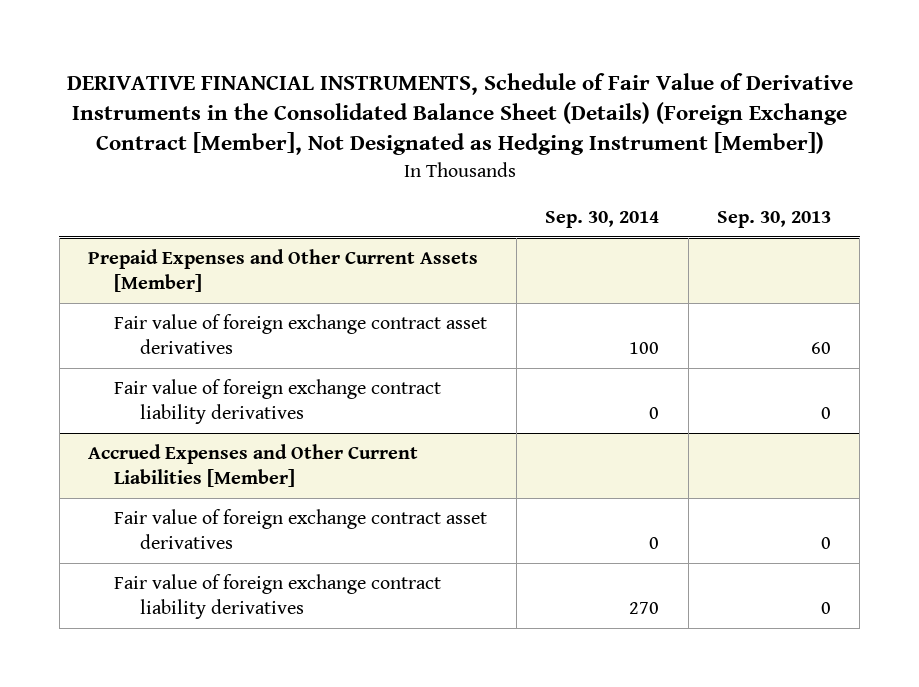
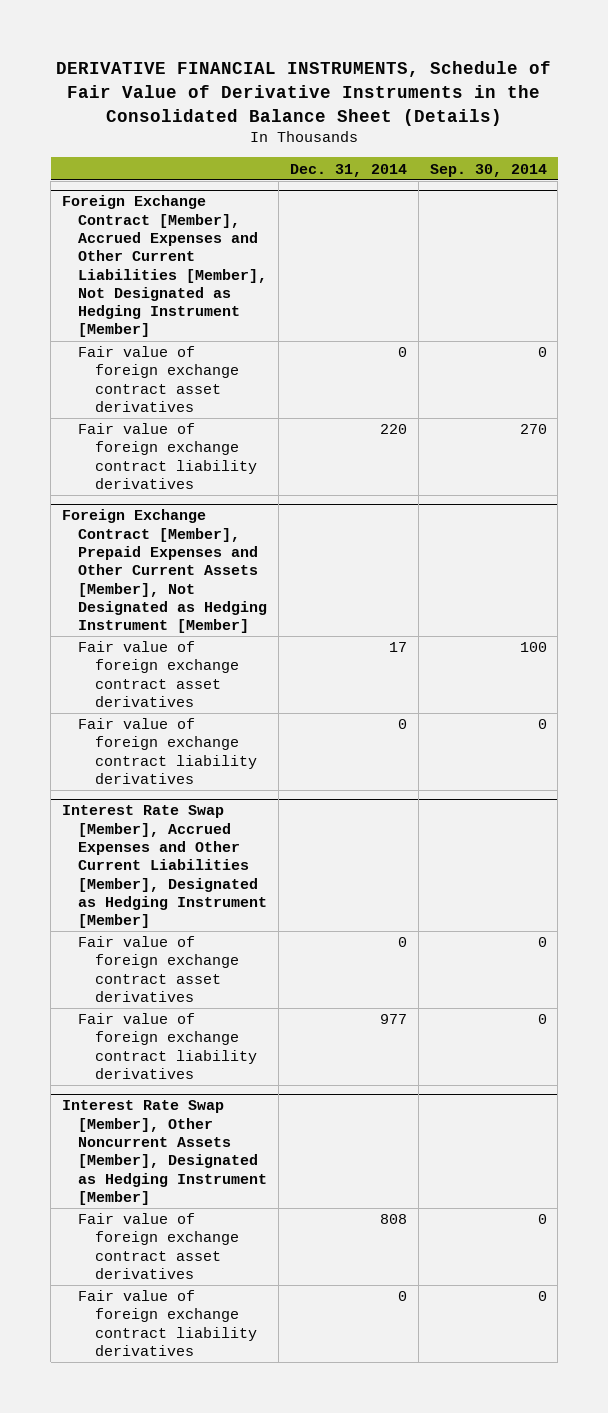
- DERIVATIVE FINANCIAL INSTRUMENTS, Schedule of Fair Value of Derivative Instruments in the Consolidated Balance Sheet (Details) (Foreign Exchange Contract [Member], Not Designated as Hedging Instrument [Member])
+ DERIVATIVE FINANCIAL INSTRUMENTS, Schedule of Fair Value of Derivative Instruments in the Consolidated Balance Sheet (Details)
- | Sep. 30, 2014 | Sep. 30, 2013
+ | Dec. 31, 2014 | Sep. 30, 2014
- Prepaid Expenses and Other Current Assets [Member]
+ Foreign Exchange Contract [Member], Accrued Expenses and Other Current Liabilities [Member], Not Designated as Hedging Instrument [Member]
+ Fair value of foreign exchange contract asset derivatives | 0 | 0
+ Fair value of foreign exchange contract liability derivatives | 220 | 270
+ Foreign Exchange Contract [Member], Prepaid Expenses and Other Current Assets [Member], Not Designated as Hedging Instrument [Member]
- Accrued Expenses and Other Current Liabilities [Member]
+ Interest Rate Swap [Member], Accrued Expenses and Other Current Liabilities [Member], Designated as Hedging Instrument [Member]
- Fair value of foreign exchange contract liability derivatives | 270 | 0
+ Fair value of foreign exchange contract liability derivatives | 977 | 0
+ Interest Rate Swap [Member], Other Noncurrent Assets [Member], Designated as Hedging Instrument [Member]
+ Fair value of foreign exchange contract asset derivatives | 808 | 0
+ Fair value of foreign exchange contract liability derivatives | 0 | 0

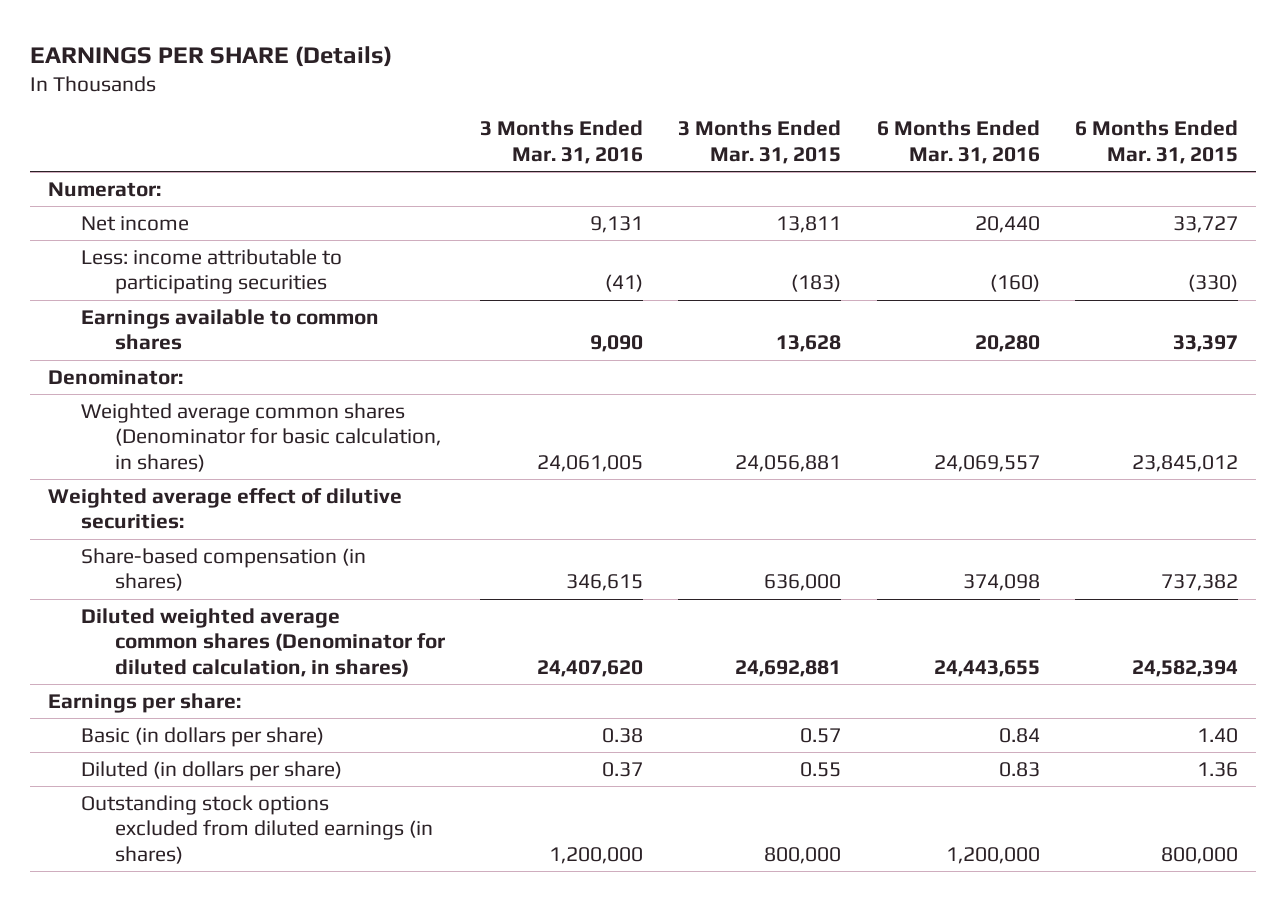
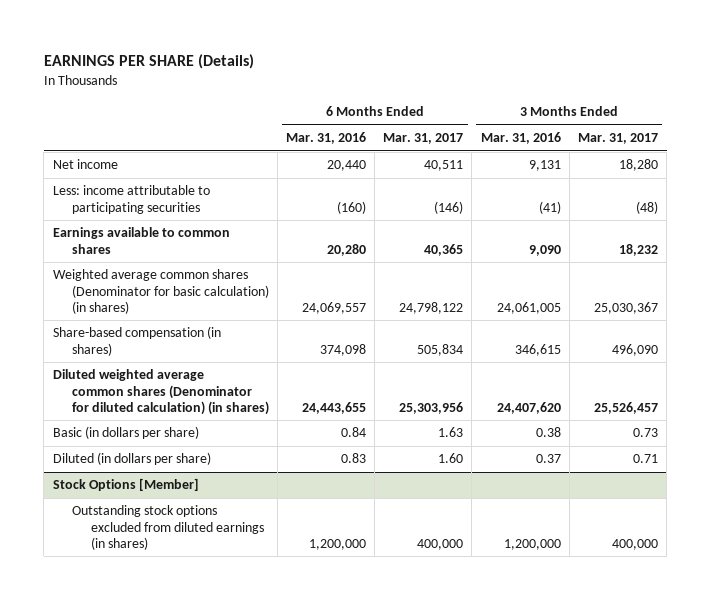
- | 3 Months Ended Mar. 31, 2016 | 3 Months Ended Mar. 31, 2015 | 6 Months Ended Mar. 31, 2016 | 6 Months Ended Mar. 31, 2015
+ | 6 Months Ended Mar. 31, 2016 | 6 Months Ended Mar. 31, 2017 | 3 Months Ended Mar. 31, 2016 | 3 Months Ended Mar. 31, 2017
- Numerator:
- Denominator:
- Weighted average common shares (Denominator for basic calculation, in shares) | 24,061,005 | 24,056,881 | 24,069,557 | 23,845,012
- Weighted average effect of dilutive securities:
+ Weighted average common shares (Denominator for basic calculation) (in shares) | 24,069,557 | 24,798,122 | 24,061,005 | 25,030,367
- Diluted weighted average common shares (Denominator for diluted calculation, in shares) | 24,407,620 | 24,692,881 | 24,443,655 | 24,582,394
- Earnings per share:
+ Diluted weighted average common shares (Denominator for diluted calculation) (in shares) | 24,443,655 | 25,303,956 | 24,407,620 | 25,526,457
+ Stock Options [Member]

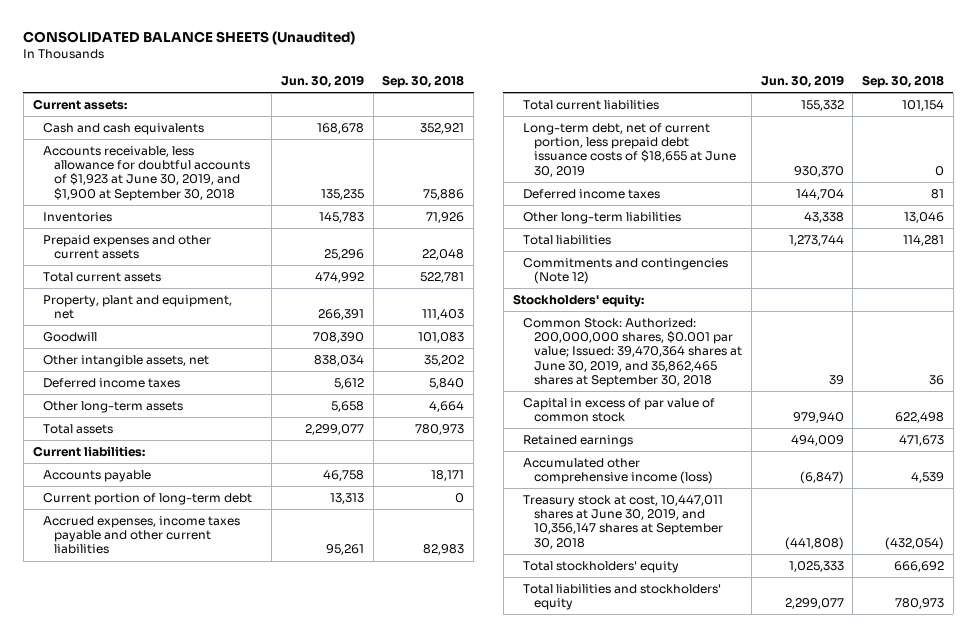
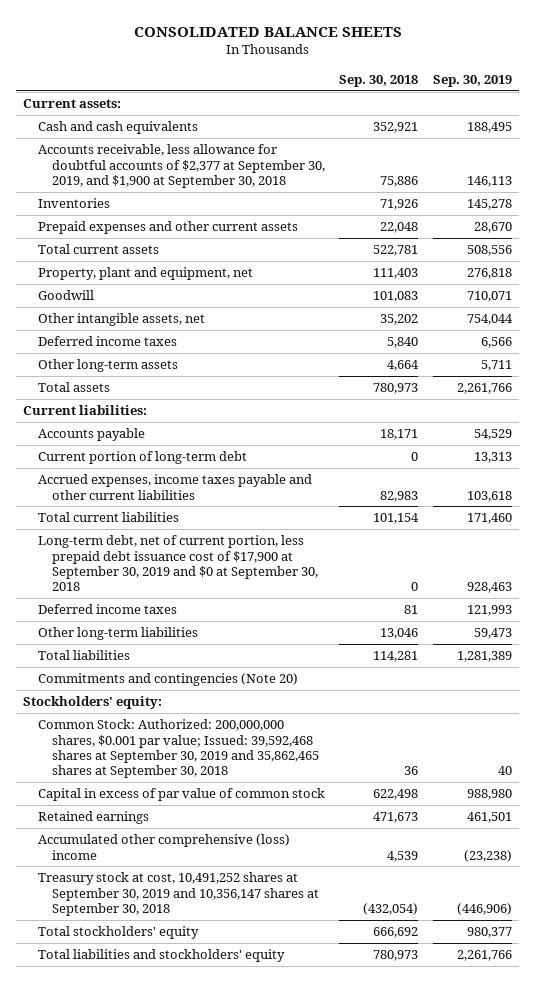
- CONSOLIDATED BALANCE SHEETS (Unaudited)
+ CONSOLIDATED BALANCE SHEETS
- | Jun. 30, 2019 | Sep. 30, 2018
+ | Sep. 30, 2018 | Sep. 30, 2019
- Accounts receivable, less allowance for doubtful accounts of $1,923 at June 30, 2019, and $1,900 at September 30, 2018 | 135,235 | 75,886
+ Accounts receivable, less allowance for doubtful accounts of $2,377 at September 30, 2019, and $1,900 at September 30, 2018 | 75,886 | 146,113
- Long-term debt, net of current portion, less prepaid debt issuance costs of $18,655 at June 30, 2019 | 930,370 | 0
+ Long-term debt, net of current portion, less prepaid debt issuance cost of $17,900 at September 30, 2019 and $0 at September 30, 2018 | 0 | 928,463
- Commitments and contingencies (Note 12)
+ Commitments and contingencies (Note 20)
- Common Stock: Authorized: 200,000,000 shares, $0.001 par value; Issued: 39,470,364 shares at June 30, 2019, and 35,862,465 shares at September 30, 2018 | 39 | 36
+ Common Stock: Authorized: 200,000,000 shares, $0.001 par value; Issued: 39,592,468 shares at September 30, 2019 and 35,862,465 shares at September 30, 2018 | 36 | 40
- Accumulated other comprehensive income (loss) | (6,847) | 4,539
- Treasury stock at cost, 10,447,011 shares at June 30, 2019, and 10,356,147 shares at September 30, 2018 | (441,808) | (432,054)
+ Accumulated other comprehensive (loss) income | 4,539 | (23,238)
+ Treasury stock at cost, 10,491,252 shares at September 30, 2019 and 10,356,147 shares at September 30, 2018 | (432,054) | (446,906)

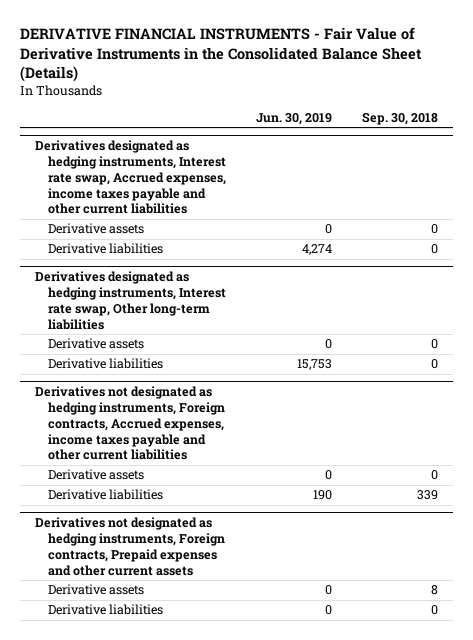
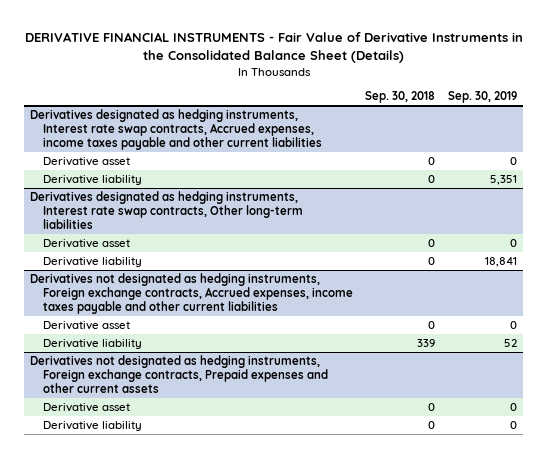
- | Jun. 30, 2019 | Sep. 30, 2018
+ | Sep. 30, 2018 | Sep. 30, 2019
- Derivatives designated as hedging instruments, Interest rate swap, Accrued expenses, income taxes payable and other current liabilities
- Derivative assets | 0 | 0
- Derivative liabilities | 4,274 | 0
- Derivatives designated as hedging instruments, Interest rate swap, Other long-term liabilities
- Derivative assets | 0 | 0
- Derivative liabilities | 15,753 | 0
- Derivatives not designated as hedging instruments, Foreign contracts, Accrued expenses, income taxes payable and other current liabilities
- Derivative assets | 0 | 0
- Derivative liabilities | 190 | 339
- Derivatives not designated as hedging instruments, Foreign contracts, Prepaid expenses and other current assets
- Derivative assets | 0 | 8
- Derivative liabilities | 0 | 0
+ Derivatives designated as hedging instruments, Interest rate swap contracts, Accrued expenses, income taxes payable and other current liabilities
+ Derivative asset | 0 | 0
+ Derivative liability | 0 | 5,351
+ Derivatives designated as hedging instruments, Interest rate swap contracts, Other long-term liabilities
+ Derivative asset | 0 | 0
+ Derivative liability | 0 | 18,841
+ Derivatives not designated as hedging instruments, Foreign exchange contracts, Accrued expenses, income taxes payable and other current liabilities
+ Derivative asset | 0 | 0
+ Derivative liability | 339 | 52
+ Derivatives not designated as hedging instruments, Foreign exchange contracts, Prepaid expenses and other current assets
+ Derivative asset | 0 | 0
+ Derivative liability | 0 | 0

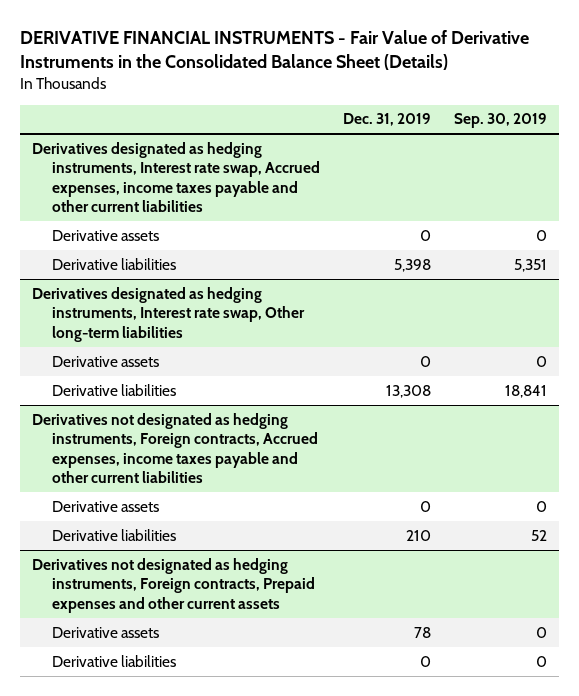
- | Sep. 30, 2018 | Sep. 30, 2019
+ | Dec. 31, 2019 | Sep. 30, 2019
- Derivatives designated as hedging instruments, Interest rate swap contracts, Accrued expenses, income taxes payable and other current liabilities
- Derivative asset | 0 | 0
- Derivative liability | 0 | 5,351
- Derivatives designated as hedging instruments, Interest rate swap contracts, Other long-term liabilities
- Derivative asset | 0 | 0
- Derivative liability | 0 | 18,841
- Derivatives not designated as hedging instruments, Foreign exchange contracts, Accrued expenses, income taxes payable and other current liabilities
- Derivative asset | 0 | 0
- Derivative liability | 339 | 52
- Derivatives not designated as hedging instruments, Foreign exchange contracts, Prepaid expenses and other current assets
- Derivative asset | 0 | 0
- Derivative liability | 0 | 0
+ Derivatives designated as hedging instruments, Interest rate swap, Accrued expenses, income taxes payable and other current liabilities
+ Derivative assets | 0 | 0
+ Derivative liabilities | 5,398 | 5,351
+ Derivatives designated as hedging instruments, Interest rate swap, Other long-term liabilities
+ Derivative assets | 0 | 0
+ Derivative liabilities | 13,308 | 18,841
+ Derivatives not designated as hedging instruments, Foreign contracts, Accrued expenses, income taxes payable and other current liabilities
+ Derivative assets | 0 | 0
+ Derivative liabilities | 210 | 52
+ Derivatives not designated as hedging instruments, Foreign contracts, Prepaid expenses and other current assets
+ Derivative assets | 78 | 0
+ Derivative liabilities | 0 | 0

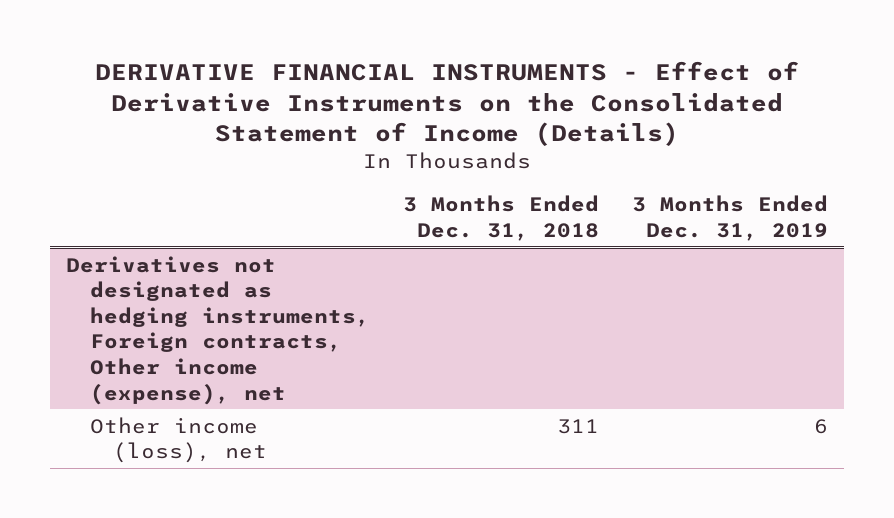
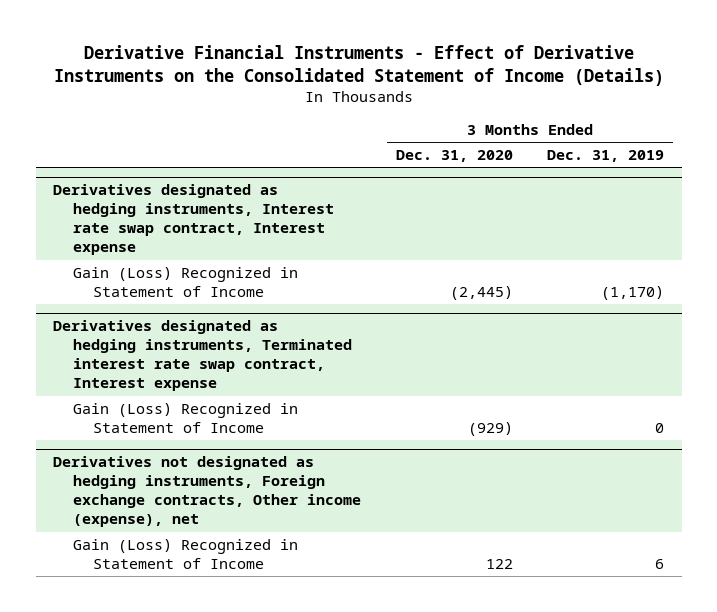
- DERIVATIVE FINANCIAL INSTRUMENTS - Effect of Derivative Instruments on the Consolidated Statement of Income (Details)
+ Derivative Financial Instruments - Effect of Derivative Instruments on the Consolidated Statement of Income (Details)
- | 3 Months Ended Dec. 31, 2018 | 3 Months Ended Dec. 31, 2019
+ | 3 Months Ended Dec. 31, 2020 | 3 Months Ended Dec. 31, 2019
- Derivatives not designated as hedging instruments, Foreign contracts, Other income (expense), net
- Other income (loss), net | 311 | 6
+ Derivatives designated as hedging instruments, Interest rate swap contract, Interest expense
+ Gain (Loss) Recognized in Statement of Income | (2,445) | (1,170)
+ Derivatives designated as hedging instruments, Terminated interest rate swap contract, Interest expense
+ Gain (Loss) Recognized in Statement of Income | (929) | 0
+ Derivatives not designated as hedging instruments, Foreign exchange contracts, Other income (expense), net
+ Gain (Loss) Recognized in Statement of Income | 122 | 6

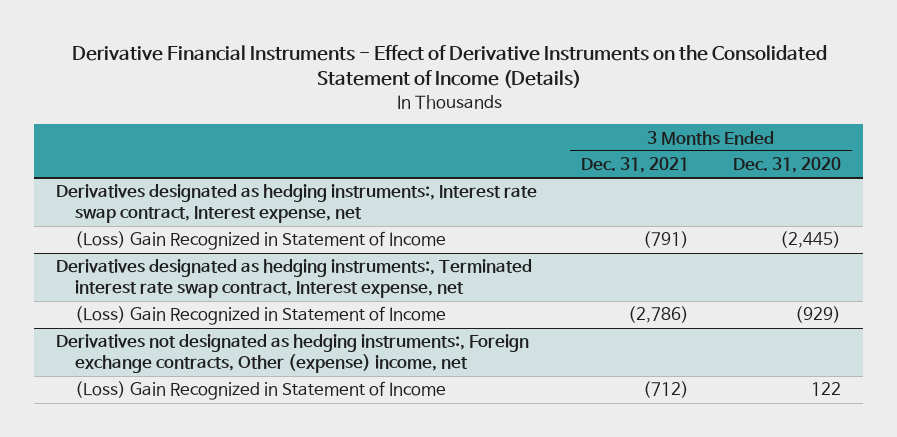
- | 3 Months Ended Dec. 31, 2020 | 3 Months Ended Dec. 31, 2019
+ | 3 Months Ended Dec. 31, 2021 | 3 Months Ended Dec. 31, 2020
- Derivatives designated as hedging instruments, Interest rate swap contract, Interest expense
- Gain (Loss) Recognized in Statement of Income | (2,445) | (1,170)
- Derivatives designated as hedging instruments, Terminated interest rate swap contract, Interest expense
- Gain (Loss) Recognized in Statement of Income | (929) | 0
- Derivatives not designated as hedging instruments, Foreign exchange contracts, Other income (expense), net
- Gain (Loss) Recognized in Statement of Income | 122 | 6
+ Derivatives designated as hedging instruments:, Interest rate swap contract, Interest expense, net
+ (Loss) Gain Recognized in Statement of Income | (791) | (2,445)
+ Derivatives designated as hedging instruments:, Terminated interest rate swap contract, Interest expense, net
+ (Loss) Gain Recognized in Statement of Income | (2,786) | (929)
+ Derivatives not designated as hedging instruments:, Foreign exchange contracts, Other (expense) income, net
+ (Loss) Gain Recognized in Statement of Income | (712) | 122

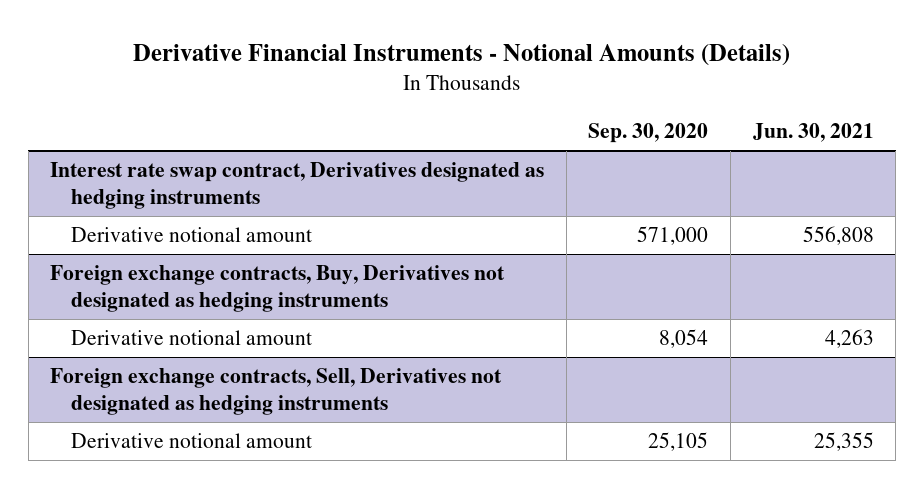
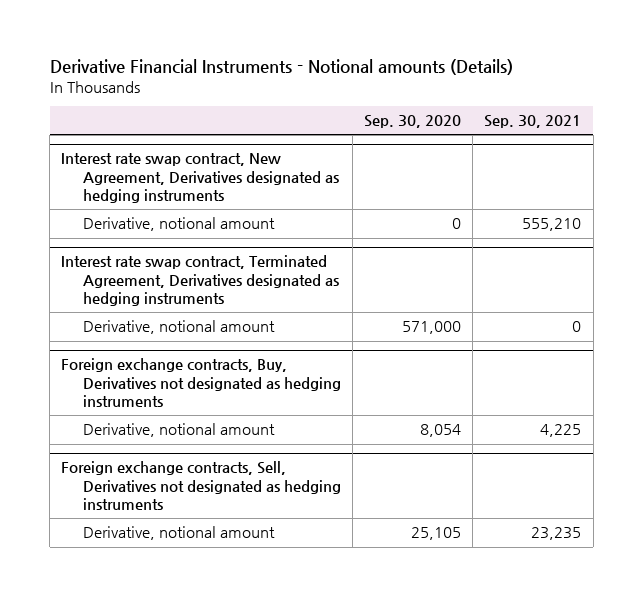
- Derivative Financial Instruments - Notional Amounts (Details)
+ Derivative Financial Instruments - Notional amounts (Details)
- | Sep. 30, 2020 | Jun. 30, 2021
+ | Sep. 30, 2020 | Sep. 30, 2021
- Interest rate swap contract, Derivatives designated as hedging instruments
- Derivative notional amount | 571,000 | 556,808
+ Interest rate swap contract, New Agreement, Derivatives designated as hedging instruments
+ Derivative, notional amount | 0 | 555,210
+ Interest rate swap contract, Terminated Agreement, Derivatives designated as hedging instruments
+ Derivative, notional amount | 571,000 | 0
@ Foreign exchange contracts, Buy, Derivatives not designated as hedging instruments
- Derivative notional amount | 8,054 | 4,263
+ Derivative, notional amount | 8,054 | 4,225
@ Foreign exchange contracts, Sell, Derivatives not designated as hedging instruments
- Derivative notional amount | 25,105 | 25,355
+ Derivative, notional amount | 25,105 | 23,235

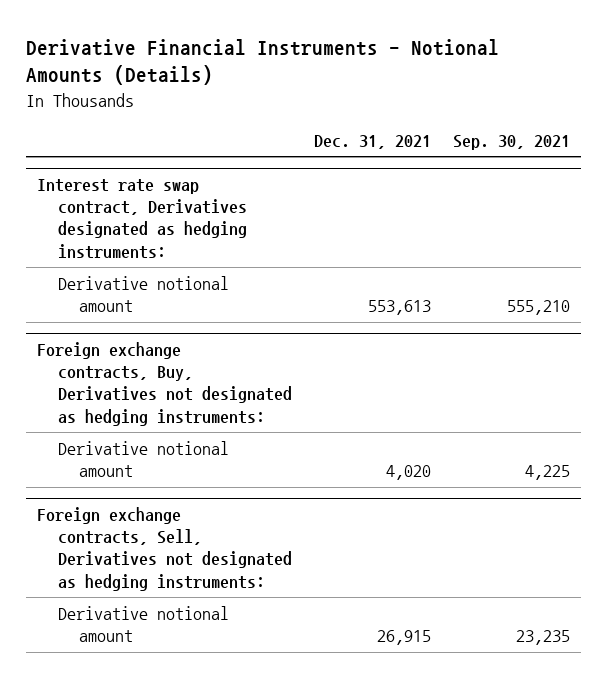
- Derivative Financial Instruments - Notional amounts (Details)
+ Derivative Financial Instruments - Notional Amounts (Details)
- | Sep. 30, 2020 | Sep. 30, 2021
+ | Dec. 31, 2021 | Sep. 30, 2021
- Interest rate swap contract, New Agreement, Derivatives designated as hedging instruments
- Derivative, notional amount | 0 | 555,210
- Interest rate swap contract, Terminated Agreement, Derivatives designated as hedging instruments
- Derivative, notional amount | 571,000 | 0
- Foreign exchange contracts, Buy, Derivatives not designated as hedging instruments
- Derivative, notional amount | 8,054 | 4,225
- Foreign exchange contracts, Sell, Derivatives not designated as hedging instruments
- Derivative, notional amount | 25,105 | 23,235
+ Interest rate swap contract, Derivatives designated as hedging instruments:
+ Derivative notional amount | 553,613 | 555,210
+ Foreign exchange contracts, Buy, Derivatives not designated as hedging instruments:
+ Derivative notional amount | 4,020 | 4,225
+ Foreign exchange contracts, Sell, Derivatives not designated as hedging instruments:
+ Derivative notional amount | 26,915 | 23,235

